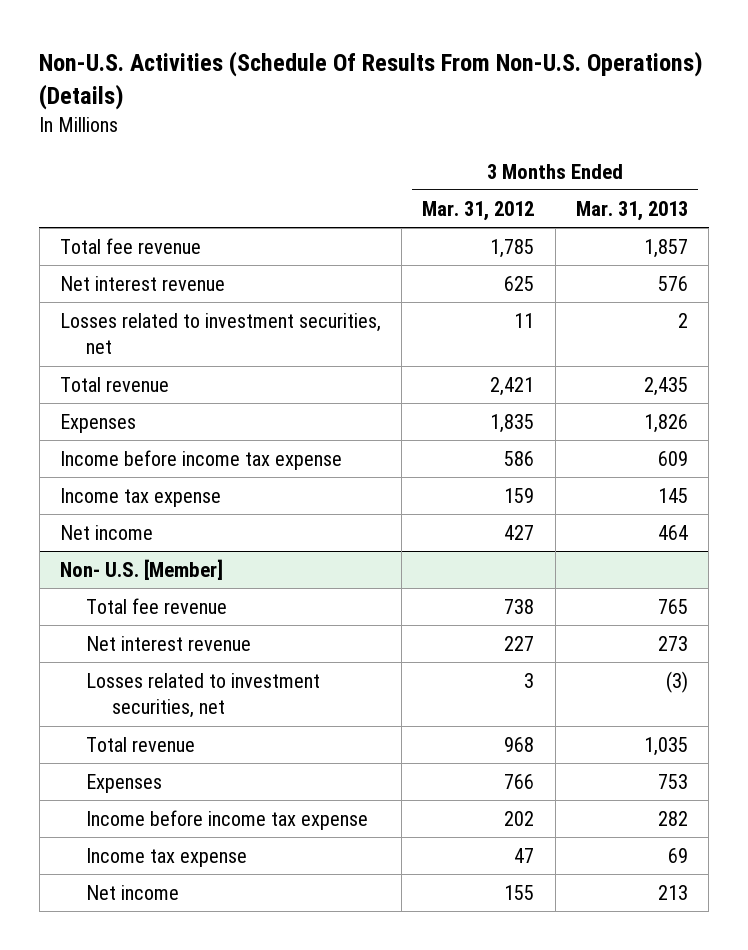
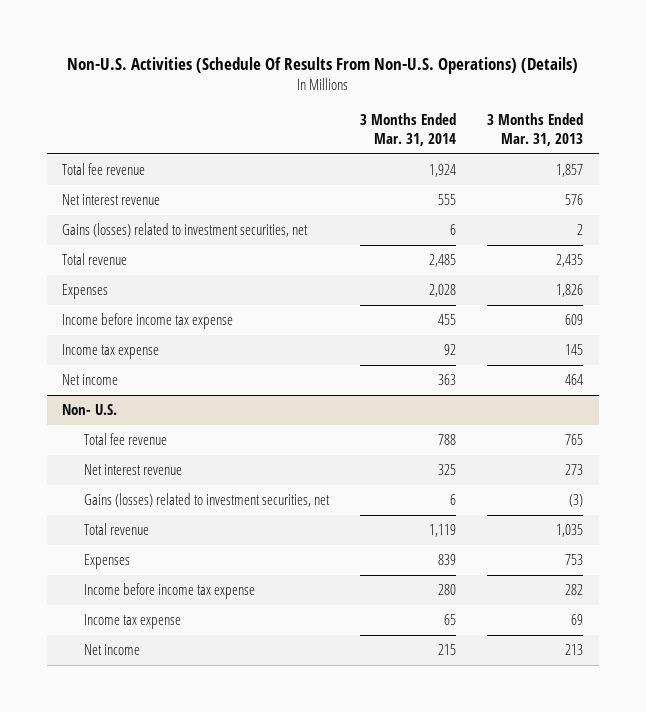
- | 3 Months Ended Mar. 31, 2012 | 3 Months Ended Mar. 31, 2013
+ | 3 Months Ended Mar. 31, 2014 | 3 Months Ended Mar. 31, 2013
- Losses related to investment securities, net | 11 | 2
+ Gains (losses) related to investment securities, net | 6 | 2
- Non- U.S. [Member]
+ Non- U.S.
- Losses related to investment securities, net | 3 | (3)
+ Gains (losses) related to investment securities, net | 6 | (3)

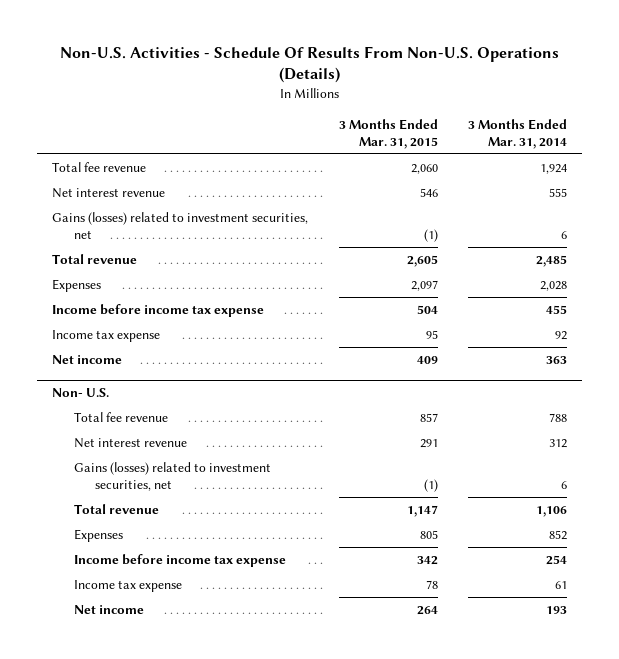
- Non-U.S. Activities (Schedule Of Results From Non-U.S. Operations) (Details)
+ Non-U.S. Activities - Schedule Of Results From Non-U.S. Operations (Details)
- | 3 Months Ended Mar. 31, 2014 | 3 Months Ended Mar. 31, 2013
+ | 3 Months Ended Mar. 31, 2015 | 3 Months Ended Mar. 31, 2014
@ Non- U.S.
- Net interest revenue | 325 | 273
+ Net interest revenue | 291 | 312
- Total revenue | 1,119 | 1,035
- Expenses | 839 | 753
- Income before income tax expense | 280 | 282
- Income tax expense | 65 | 69
- Net income | 215 | 213
+ Total revenue | 1,147 | 1,106
+ Expenses | 805 | 852
+ Income before income tax expense | 342 | 254
+ Income tax expense | 78 | 61
+ Net income | 264 | 193

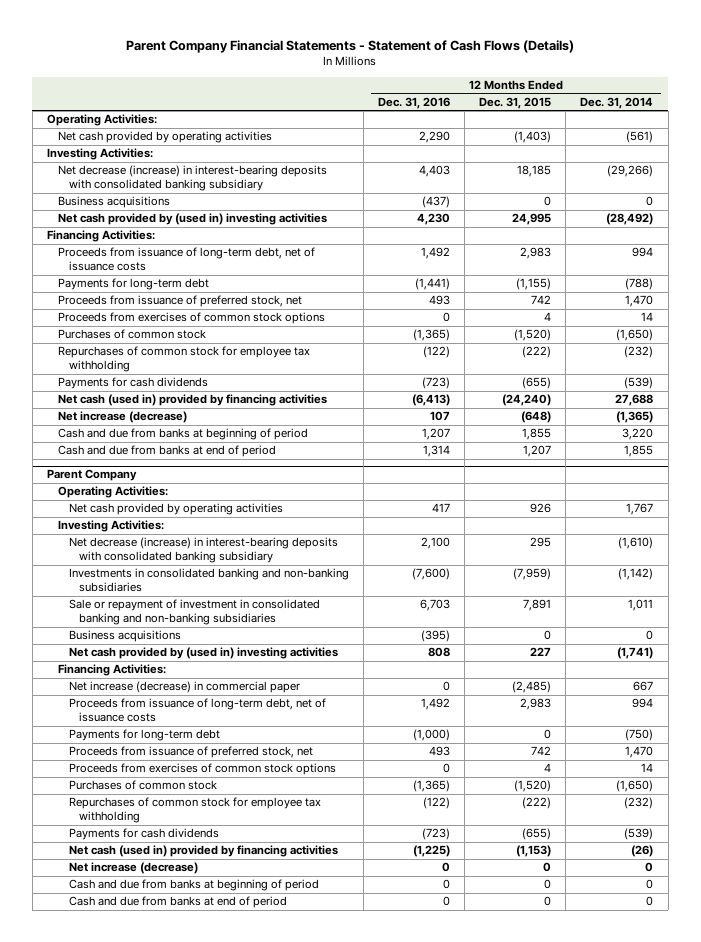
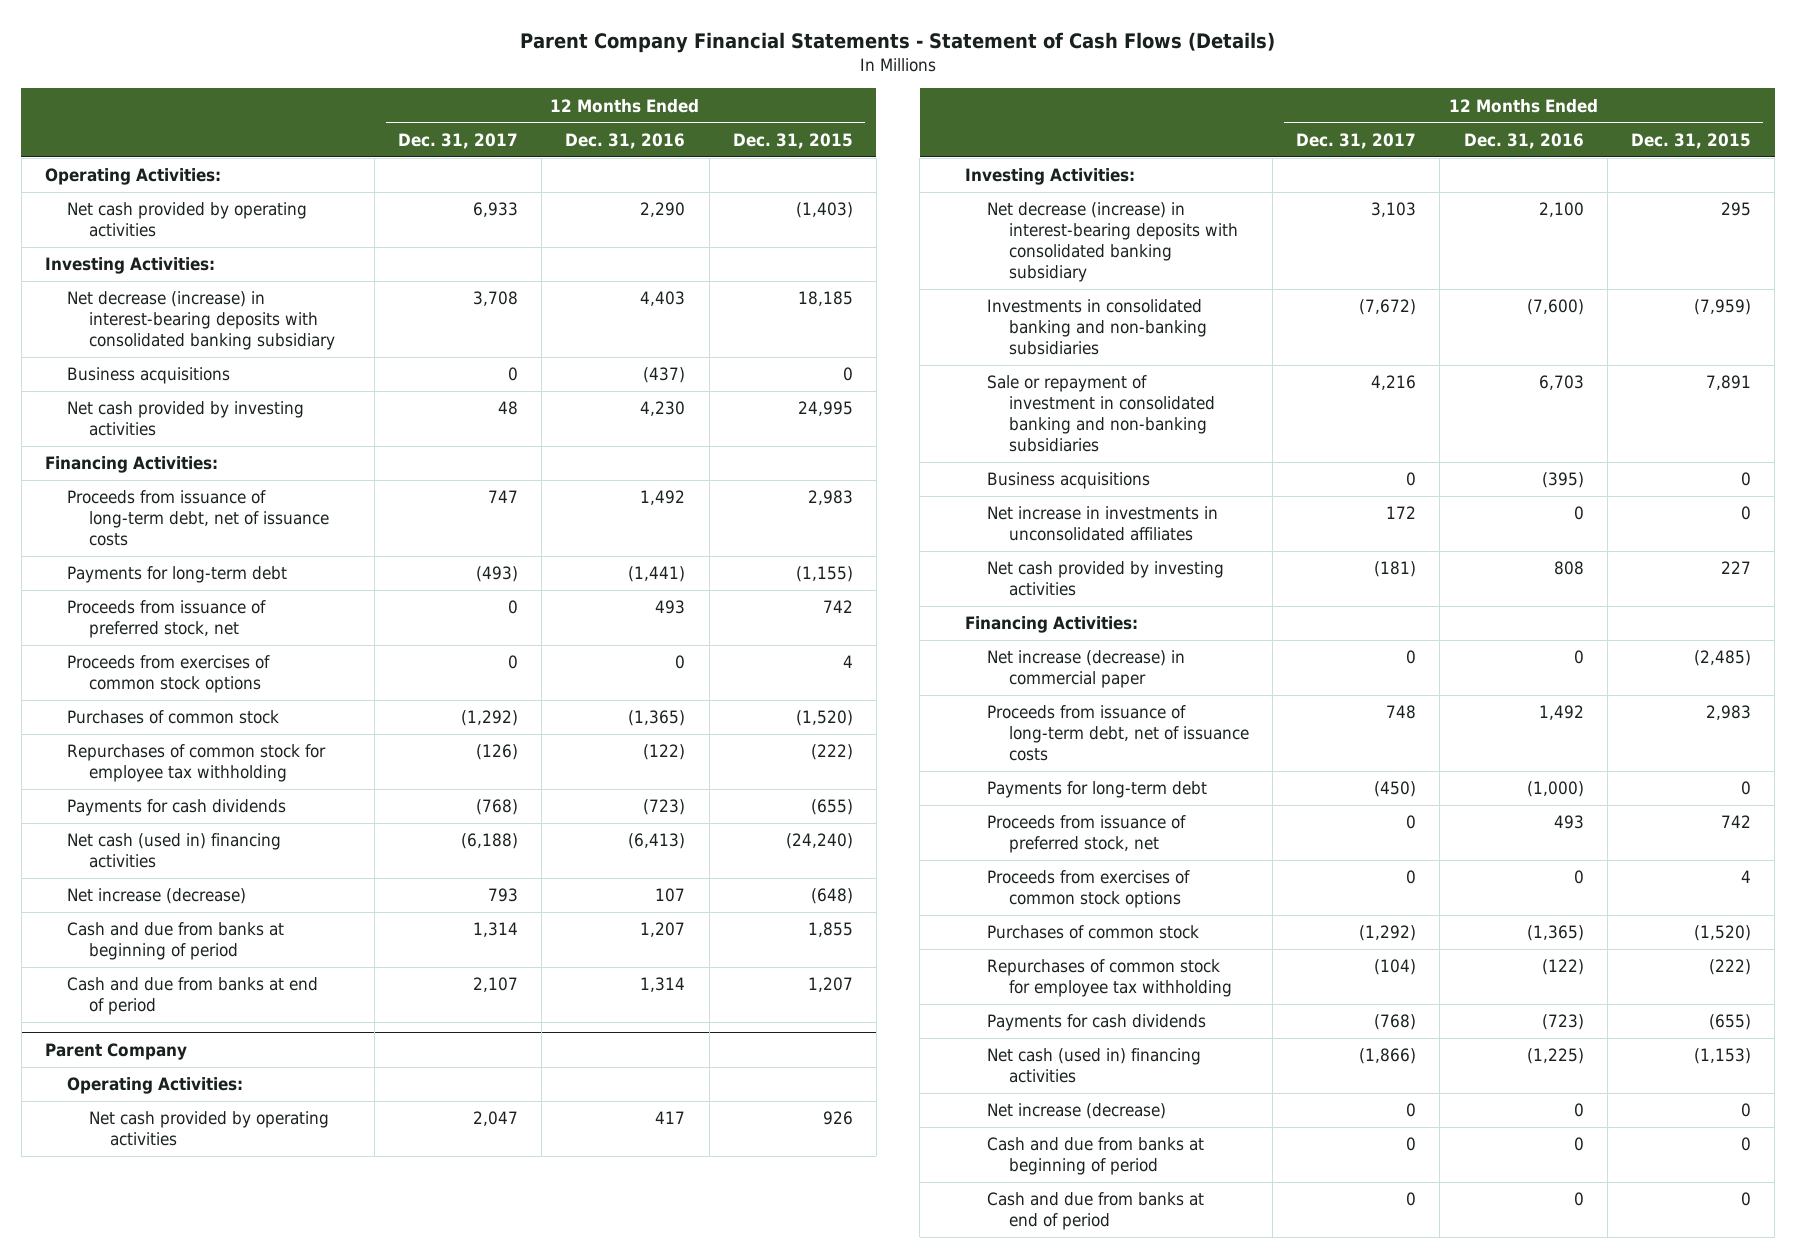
- | 12 Months Ended Dec. 31, 2016 | 12 Months Ended Dec. 31, 2015 | 12 Months Ended Dec. 31, 2014
+ | 12 Months Ended Dec. 31, 2017 | 12 Months Ended Dec. 31, 2016 | 12 Months Ended Dec. 31, 2015
- Net cash provided by (used in) investing activities | 4,230 | 24,995 | (28,492)
+ Net cash provided by investing activities | 48 | 4,230 | 24,995
- Net cash (used in) provided by financing activities | (6,413) | (24,240) | 27,688
+ Net cash (used in) financing activities | (6,188) | (6,413) | (24,240)
@ Parent Company
- Net cash provided by (used in) investing activities | 808 | 227 | (1,741)
+ Net increase in investments in unconsolidated affiliates | 172 | 0 | 0
+ Net cash provided by investing activities | (181) | 808 | 227
- Net cash (used in) provided by financing activities | (1,225) | (1,153) | (26)
+ Net cash (used in) financing activities | (1,866) | (1,225) | (1,153)

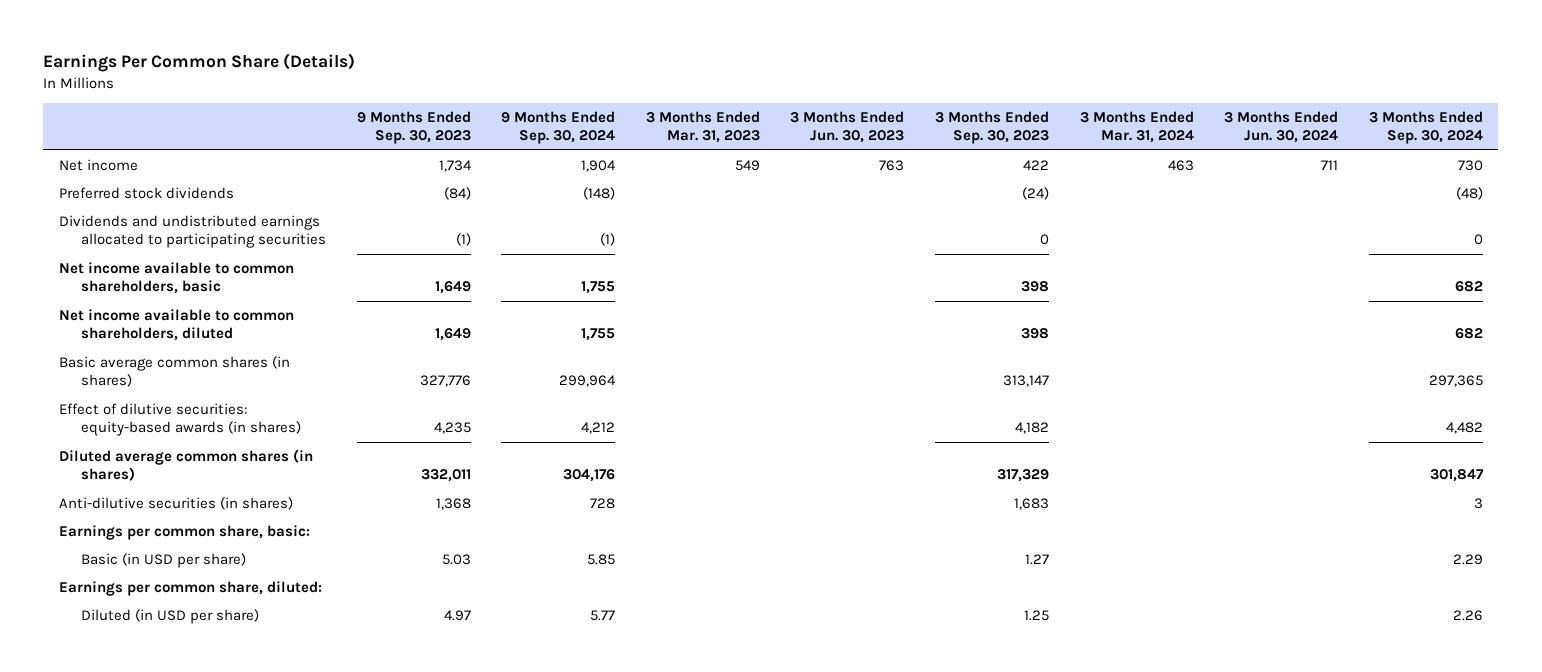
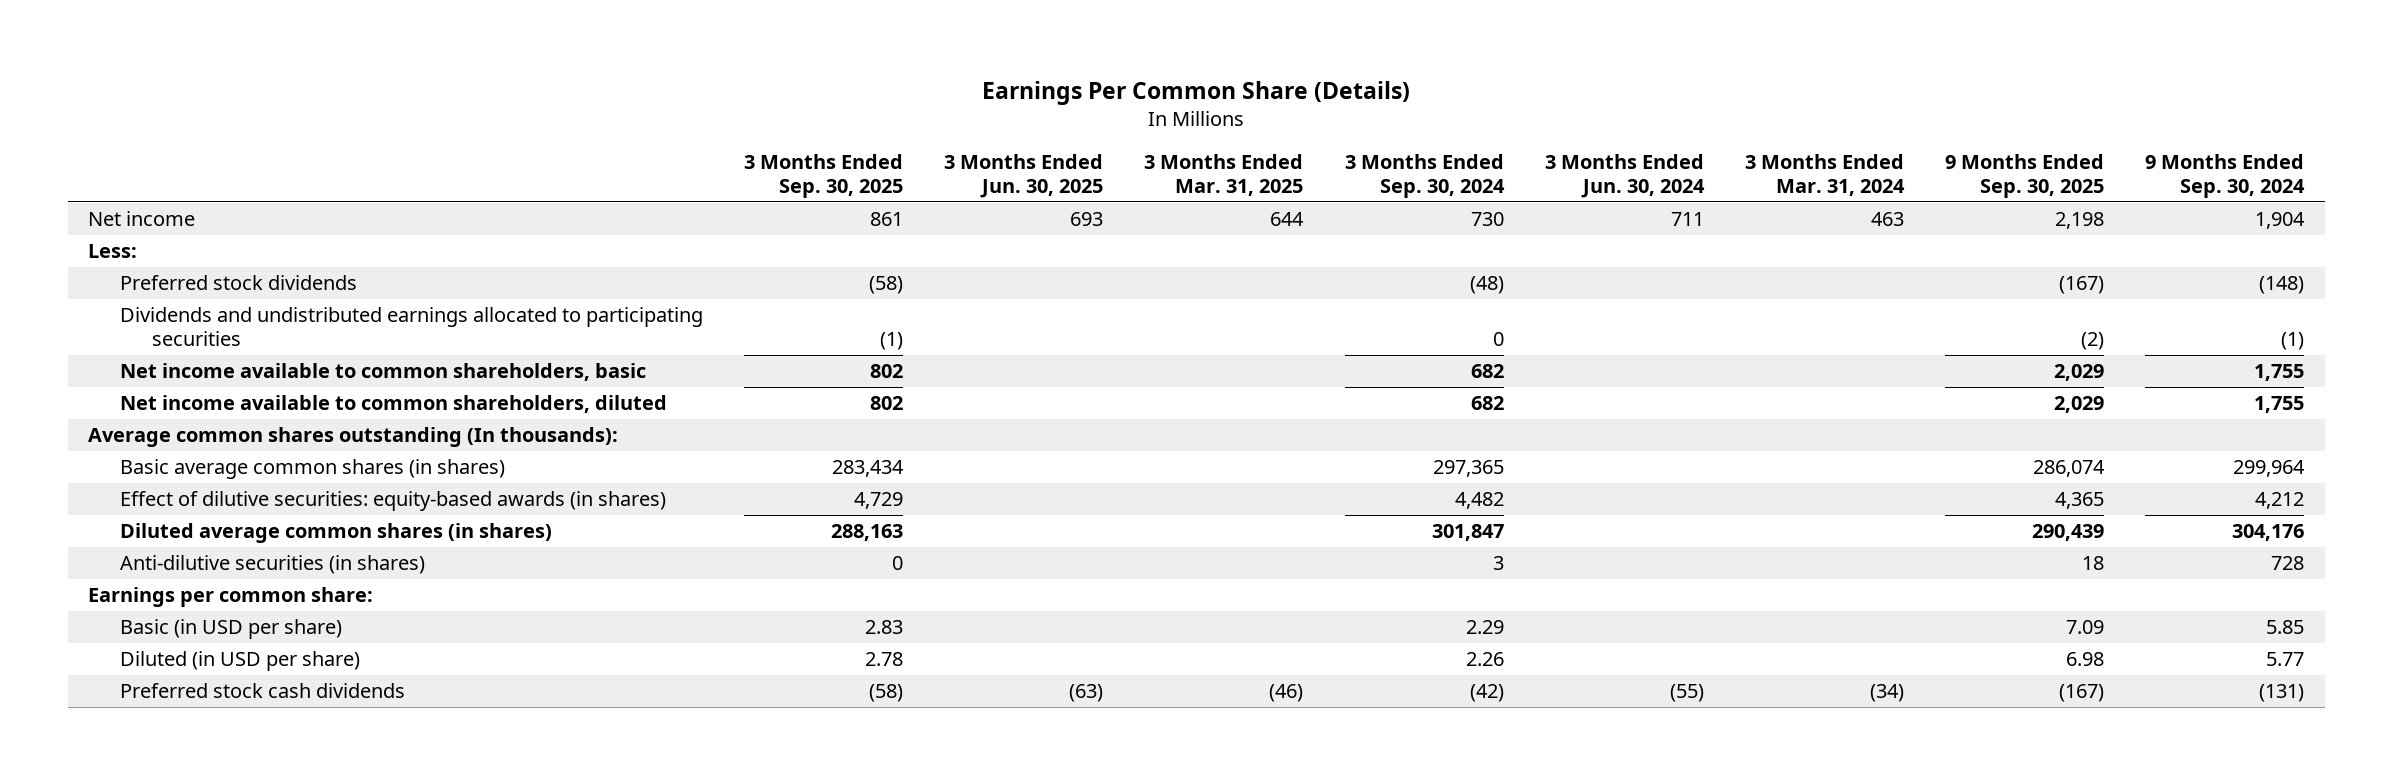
- | 9 Months Ended Sep. 30, 2023 | 9 Months Ended Sep. 30, 2024 | 3 Months Ended Mar. 31, 2023 | 3 Months Ended Jun. 30, 2023 | 3 Months Ended Sep. 30, 2023 | 3 Months Ended Mar. 31, 2024 | 3 Months Ended Jun. 30, 2024 | 3 Months Ended Sep. 30, 2024
+ | 3 Months Ended Sep. 30, 2025 | 3 Months Ended Jun. 30, 2025 | 3 Months Ended Mar. 31, 2025 | 3 Months Ended Sep. 30, 2024 | 3 Months Ended Jun. 30, 2024 | 3 Months Ended Mar. 31, 2024 | 9 Months Ended Sep. 30, 2025 | 9 Months Ended Sep. 30, 2024
+ Less:
+ Average common shares outstanding (In thousands):
- Earnings per common share, basic:
+ Earnings per common share:
- Earnings per common share, diluted:
+ Preferred stock cash dividends | (58) | (63) | (46) | (42) | (55) | (34) | (167) | (131)

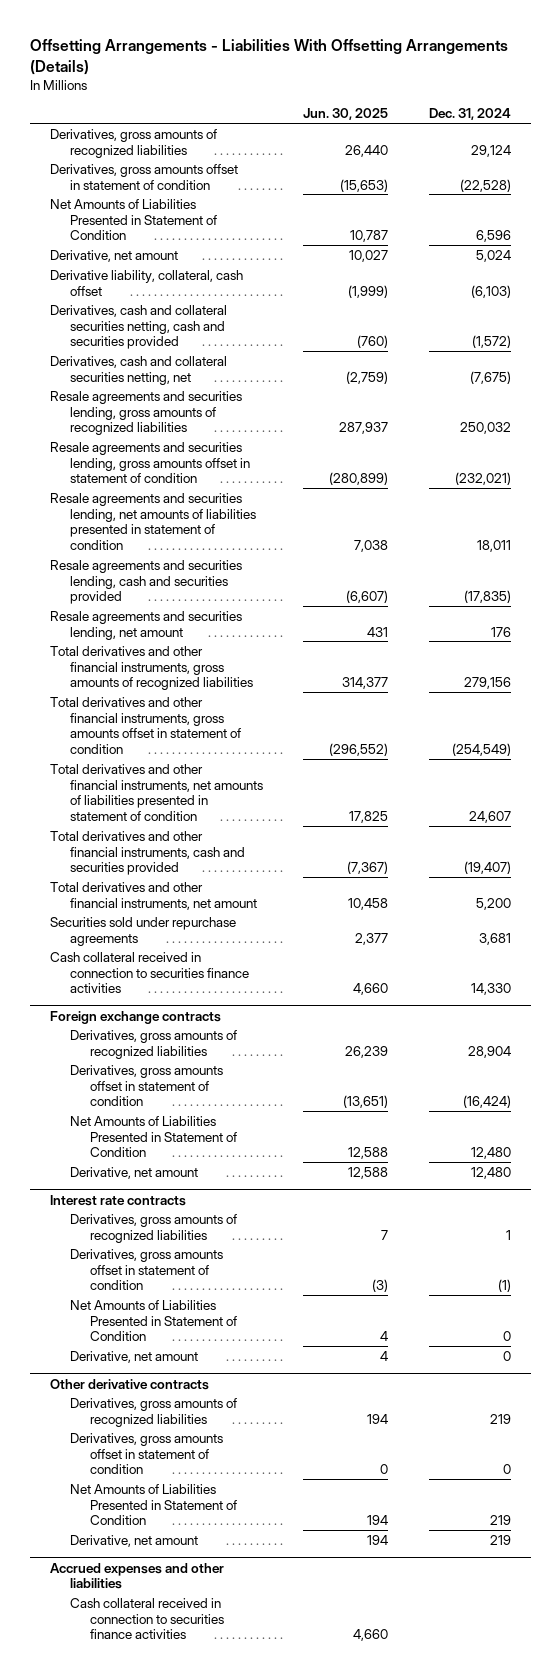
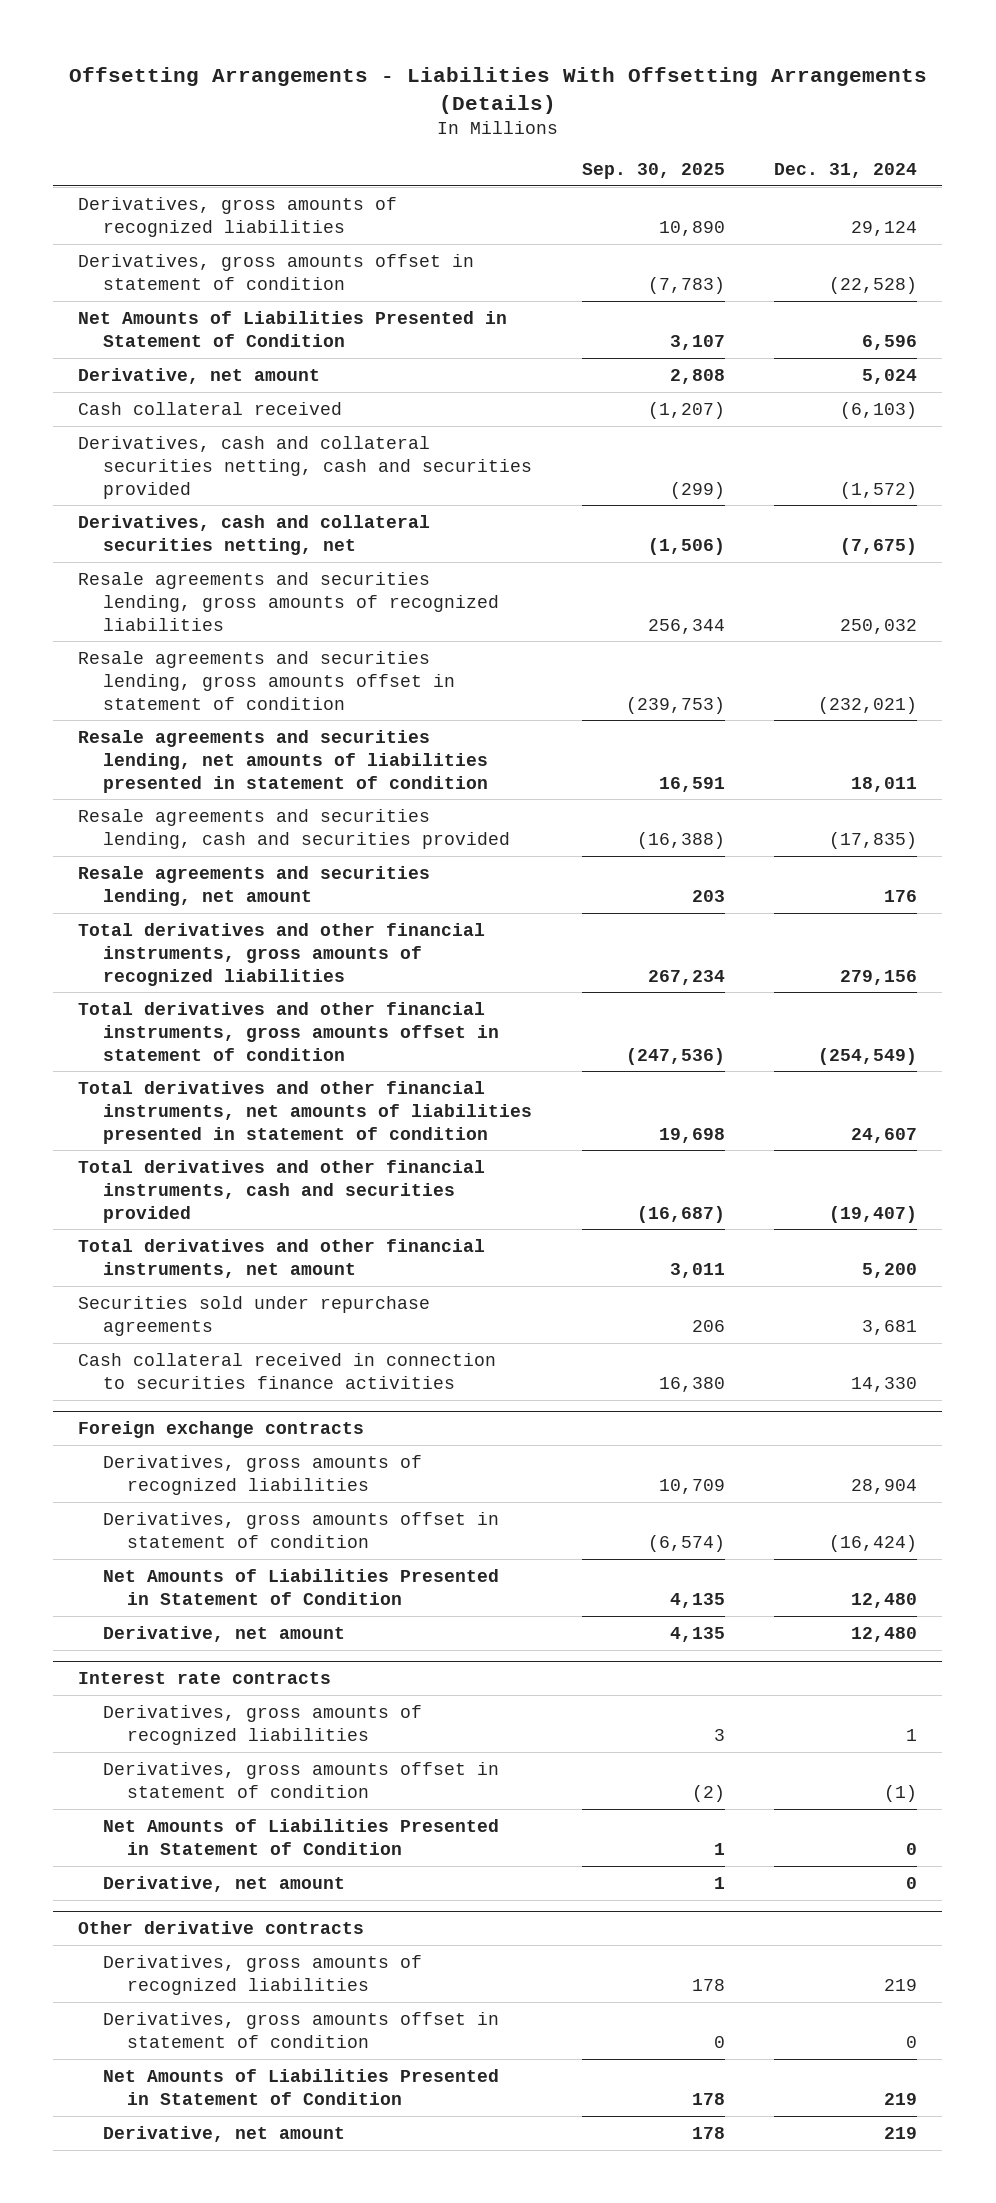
- | Jun. 30, 2025 | Dec. 31, 2024
+ | Sep. 30, 2025 | Dec. 31, 2024
- Derivative liability, collateral, cash offset | (1,999) | (6,103)
+ Cash collateral received | (1,207) | (6,103)
- Accrued expenses and other liabilities
- Cash collateral received in connection to securities finance activities | 4,660 |

